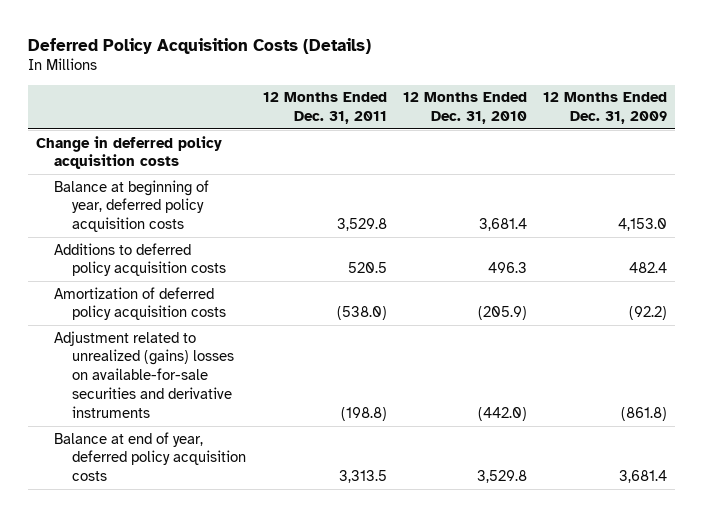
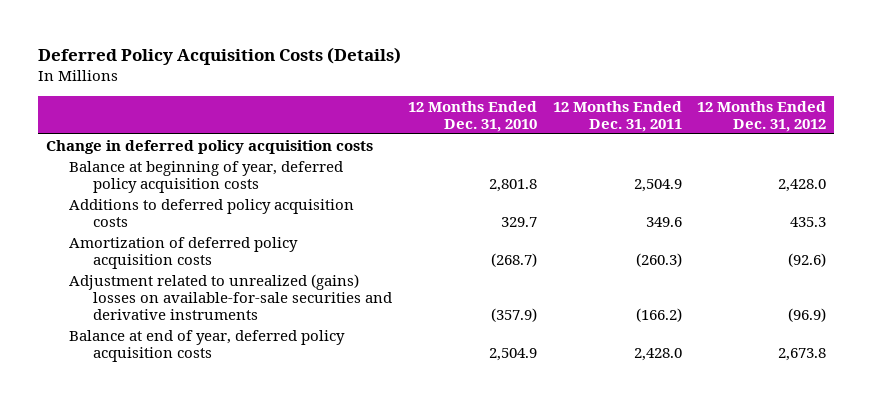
- | 12 Months Ended Dec. 31, 2011 | 12 Months Ended Dec. 31, 2010 | 12 Months Ended Dec. 31, 2009
+ | 12 Months Ended Dec. 31, 2010 | 12 Months Ended Dec. 31, 2011 | 12 Months Ended Dec. 31, 2012
- Balance at beginning of year, deferred policy acquisition costs | 3,529.8 | 3,681.4 | 4,153.0
- Additions to deferred policy acquisition costs | 520.5 | 496.3 | 482.4
- Amortization of deferred policy acquisition costs | (538.0) | (205.9) | (92.2)
- Adjustment related to unrealized (gains) losses on available-for-sale securities and derivative instruments | (198.8) | (442.0) | (861.8)
- Balance at end of year, deferred policy acquisition costs | 3,313.5 | 3,529.8 | 3,681.4
+ Balance at beginning of year, deferred policy acquisition costs | 2,801.8 | 2,504.9 | 2,428.0
+ Additions to deferred policy acquisition costs | 329.7 | 349.6 | 435.3
+ Amortization of deferred policy acquisition costs | (268.7) | (260.3) | (92.6)
+ Adjustment related to unrealized (gains) losses on available-for-sale securities and derivative instruments | (357.9) | (166.2) | (96.9)
+ Balance at end of year, deferred policy acquisition costs | 2,504.9 | 2,428.0 | 2,673.8

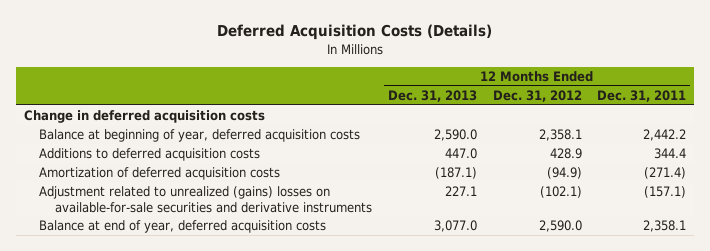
- Deferred Policy Acquisition Costs (Details)
+ Deferred Acquisition Costs (Details)
- | 12 Months Ended Dec. 31, 2010 | 12 Months Ended Dec. 31, 2011 | 12 Months Ended Dec. 31, 2012
+ | 12 Months Ended Dec. 31, 2013 | 12 Months Ended Dec. 31, 2012 | 12 Months Ended Dec. 31, 2011
- Change in deferred policy acquisition costs
- Balance at beginning of year, deferred policy acquisition costs | 2,801.8 | 2,504.9 | 2,428.0
- Additions to deferred policy acquisition costs | 329.7 | 349.6 | 435.3
- Amortization of deferred policy acquisition costs | (268.7) | (260.3) | (92.6)
- Adjustment related to unrealized (gains) losses on available-for-sale securities and derivative instruments | (357.9) | (166.2) | (96.9)
- Balance at end of year, deferred policy acquisition costs | 2,504.9 | 2,428.0 | 2,673.8
+ Change in deferred acquisition costs
+ Balance at beginning of year, deferred acquisition costs | 2,590.0 | 2,358.1 | 2,442.2
+ Additions to deferred acquisition costs | 447.0 | 428.9 | 344.4
+ Amortization of deferred acquisition costs | (187.1) | (94.9) | (271.4)
+ Adjustment related to unrealized (gains) losses on available-for-sale securities and derivative instruments | 227.1 | (102.1) | (157.1)
+ Balance at end of year, deferred acquisition costs | 3,077.0 | 2,590.0 | 2,358.1

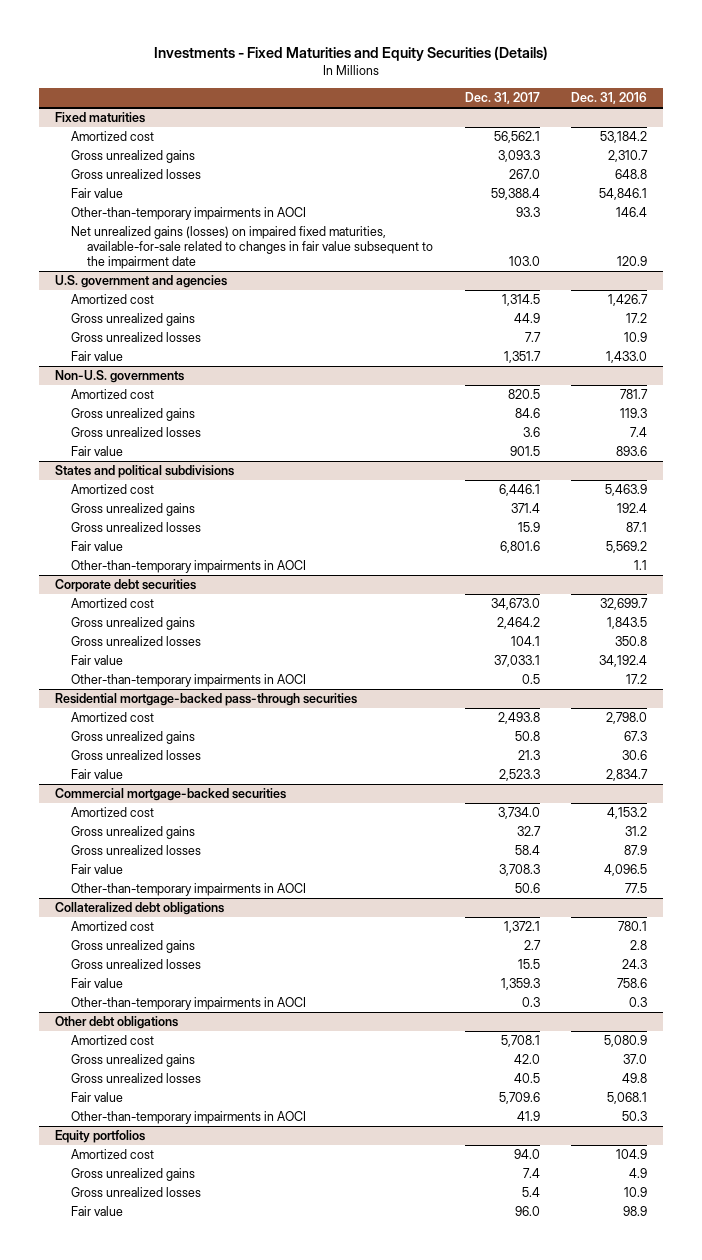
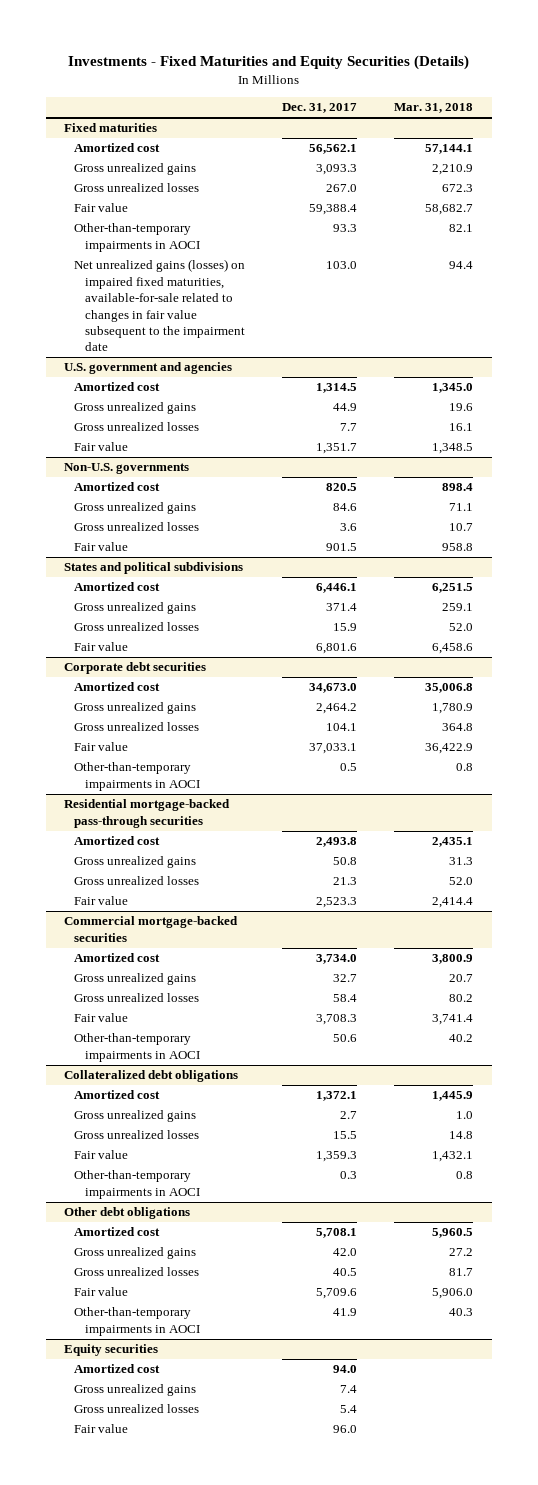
- | Dec. 31, 2017 | Dec. 31, 2016
+ | Dec. 31, 2017 | Mar. 31, 2018
@ States and political subdivisions
- Other-than-temporary impairments in AOCI | | 1.1
- Equity portfolios
+ Equity securities

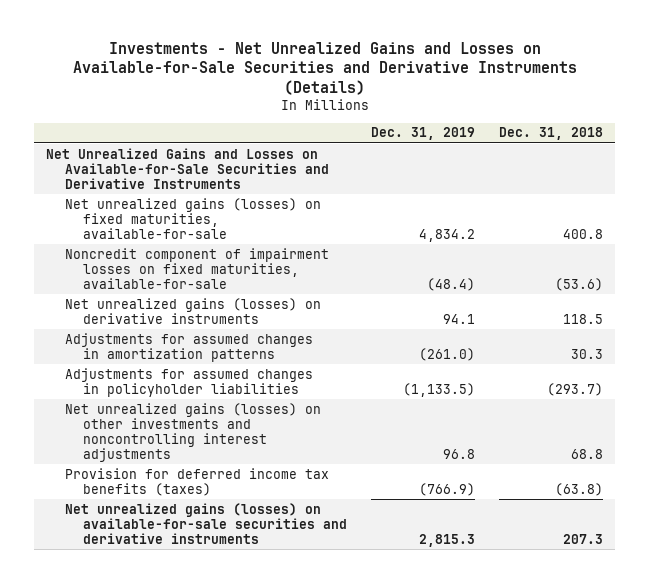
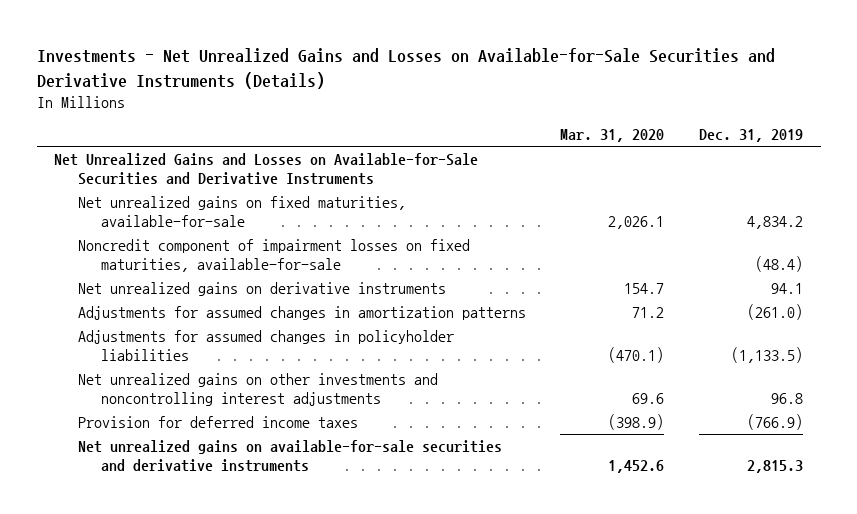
- | Dec. 31, 2019 | Dec. 31, 2018
+ | Mar. 31, 2020 | Dec. 31, 2019
- Net unrealized gains (losses) on fixed maturities, available-for-sale | 4,834.2 | 400.8
+ Net unrealized gains on fixed maturities, available-for-sale | 2,026.1 | 4,834.2
- Net unrealized gains (losses) on derivative instruments | 94.1 | 118.5
+ Net unrealized gains on derivative instruments | 154.7 | 94.1
- Net unrealized gains (losses) on other investments and noncontrolling interest adjustments | 96.8 | 68.8
- Provision for deferred income tax benefits (taxes) | (766.9) | (63.8)
- Net unrealized gains (losses) on available-for-sale securities and derivative instruments | 2,815.3 | 207.3
+ Net unrealized gains on other investments and noncontrolling interest adjustments | 69.6 | 96.8
+ Provision for deferred income taxes | (398.9) | (766.9)
+ Net unrealized gains on available-for-sale securities and derivative instruments | 1,452.6 | 2,815.3

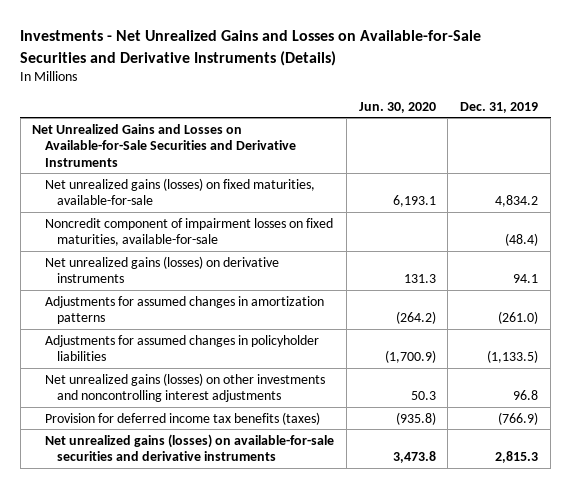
- | Mar. 31, 2020 | Dec. 31, 2019
+ | Jun. 30, 2020 | Dec. 31, 2019
- Net unrealized gains on fixed maturities, available-for-sale | 2,026.1 | 4,834.2
+ Net unrealized gains (losses) on fixed maturities, available-for-sale | 6,193.1 | 4,834.2
- Net unrealized gains on derivative instruments | 154.7 | 94.1
+ Net unrealized gains (losses) on derivative instruments | 131.3 | 94.1
- Net unrealized gains on other investments and noncontrolling interest adjustments | 69.6 | 96.8
- Provision for deferred income taxes | (398.9) | (766.9)
- Net unrealized gains on available-for-sale securities and derivative instruments | 1,452.6 | 2,815.3
+ Net unrealized gains (losses) on other investments and noncontrolling interest adjustments | 50.3 | 96.8
+ Provision for deferred income tax benefits (taxes) | (935.8) | (766.9)
+ Net unrealized gains (losses) on available-for-sale securities and derivative instruments | 3,473.8 | 2,815.3

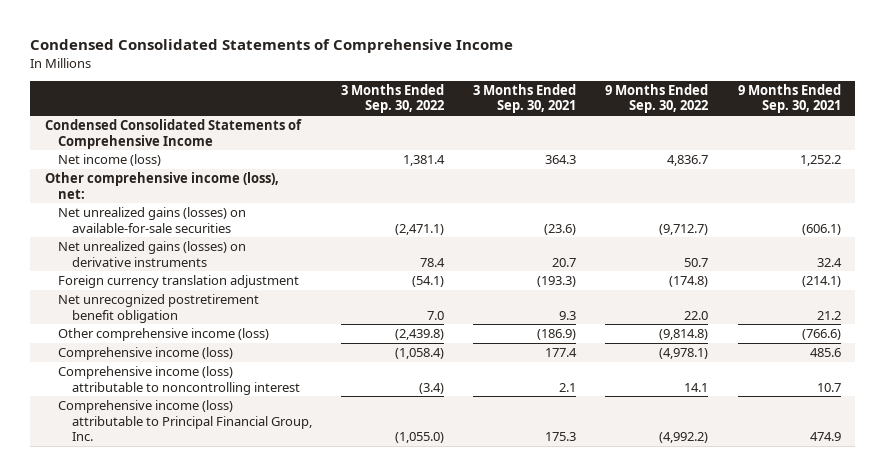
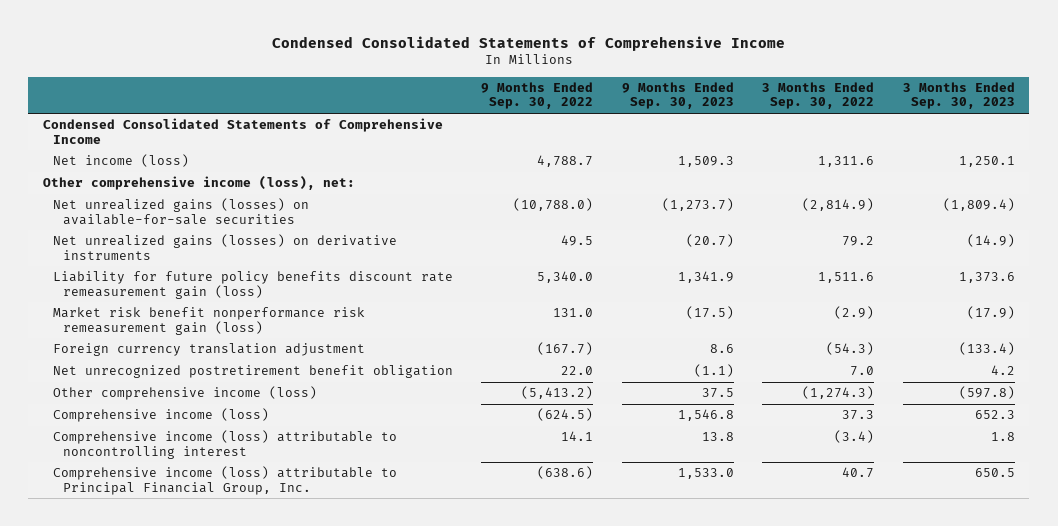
- | 3 Months Ended Sep. 30, 2022 | 3 Months Ended Sep. 30, 2021 | 9 Months Ended Sep. 30, 2022 | 9 Months Ended Sep. 30, 2021
+ | 9 Months Ended Sep. 30, 2022 | 9 Months Ended Sep. 30, 2023 | 3 Months Ended Sep. 30, 2022 | 3 Months Ended Sep. 30, 2023
- Net income (loss) | 1,381.4 | 364.3 | 4,836.7 | 1,252.2
+ Net income (loss) | 4,788.7 | 1,509.3 | 1,311.6 | 1,250.1
- Net unrealized gains (losses) on available-for-sale securities | (2,471.1) | (23.6) | (9,712.7) | (606.1)
- Net unrealized gains (losses) on derivative instruments | 78.4 | 20.7 | 50.7 | 32.4
- Foreign currency translation adjustment | (54.1) | (193.3) | (174.8) | (214.1)
+ Net unrealized gains (losses) on available-for-sale securities | (10,788.0) | (1,273.7) | (2,814.9) | (1,809.4)
+ Net unrealized gains (losses) on derivative instruments | 49.5 | (20.7) | 79.2 | (14.9)
+ Liability for future policy benefits discount rate remeasurement gain (loss) | 5,340.0 | 1,341.9 | 1,511.6 | 1,373.6
+ Market risk benefit nonperformance risk remeasurement gain (loss) | 131.0 | (17.5) | (2.9) | (17.9)
+ Foreign currency translation adjustment | (167.7) | 8.6 | (54.3) | (133.4)
- Other comprehensive income (loss) | (2,439.8) | (186.9) | (9,814.8) | (766.6)
- Comprehensive income (loss) | (1,058.4) | 177.4 | (4,978.1) | 485.6
+ Other comprehensive income (loss) | (5,413.2) | 37.5 | (1,274.3) | (597.8)
+ Comprehensive income (loss) | (624.5) | 1,546.8 | 37.3 | 652.3
- Comprehensive income (loss) attributable to Principal Financial Group, Inc. | (1,055.0) | 175.3 | (4,992.2) | 474.9
+ Comprehensive income (loss) attributable to Principal Financial Group, Inc. | (638.6) | 1,533.0 | 40.7 | 650.5

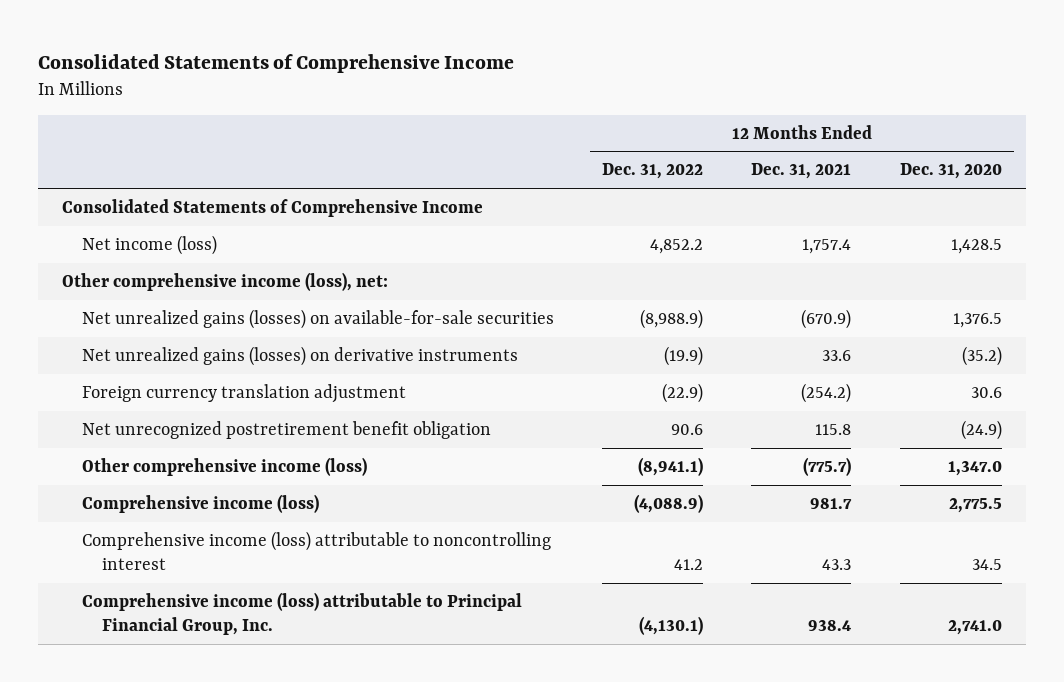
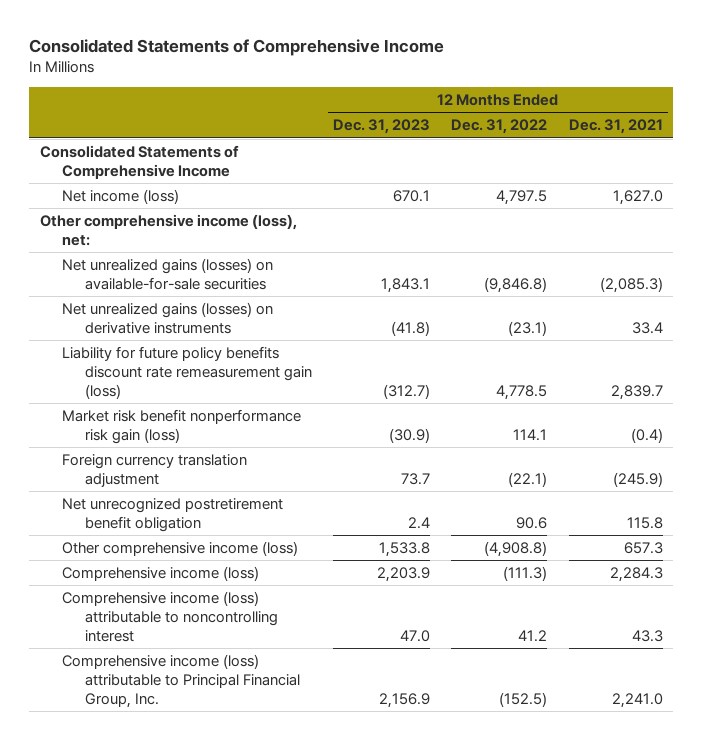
- | 12 Months Ended Dec. 31, 2022 | 12 Months Ended Dec. 31, 2021 | 12 Months Ended Dec. 31, 2020
+ | 12 Months Ended Dec. 31, 2023 | 12 Months Ended Dec. 31, 2022 | 12 Months Ended Dec. 31, 2021
- Net income (loss) | 4,852.2 | 1,757.4 | 1,428.5
+ Net income (loss) | 670.1 | 4,797.5 | 1,627.0
- Net unrealized gains (losses) on available-for-sale securities | (8,988.9) | (670.9) | 1,376.5
- Net unrealized gains (losses) on derivative instruments | (19.9) | 33.6 | (35.2)
- Foreign currency translation adjustment | (22.9) | (254.2) | 30.6
+ Net unrealized gains (losses) on available-for-sale securities | 1,843.1 | (9,846.8) | (2,085.3)
+ Net unrealized gains (losses) on derivative instruments | (41.8) | (23.1) | 33.4
+ Liability for future policy benefits discount rate remeasurement gain (loss) | (312.7) | 4,778.5 | 2,839.7
+ Market risk benefit nonperformance risk gain (loss) | (30.9) | 114.1 | (0.4)
+ Foreign currency translation adjustment | 73.7 | (22.1) | (245.9)
- Other comprehensive income (loss) | (8,941.1) | (775.7) | 1,347.0
- Comprehensive income (loss) | (4,088.9) | 981.7 | 2,775.5
+ Other comprehensive income (loss) | 1,533.8 | (4,908.8) | 657.3
+ Comprehensive income (loss) | 2,203.9 | (111.3) | 2,284.3
- Comprehensive income (loss) attributable to Principal Financial Group, Inc. | (4,130.1) | 938.4 | 2,741.0
+ Comprehensive income (loss) attributable to Principal Financial Group, Inc. | 2,156.9 | (152.5) | 2,241.0

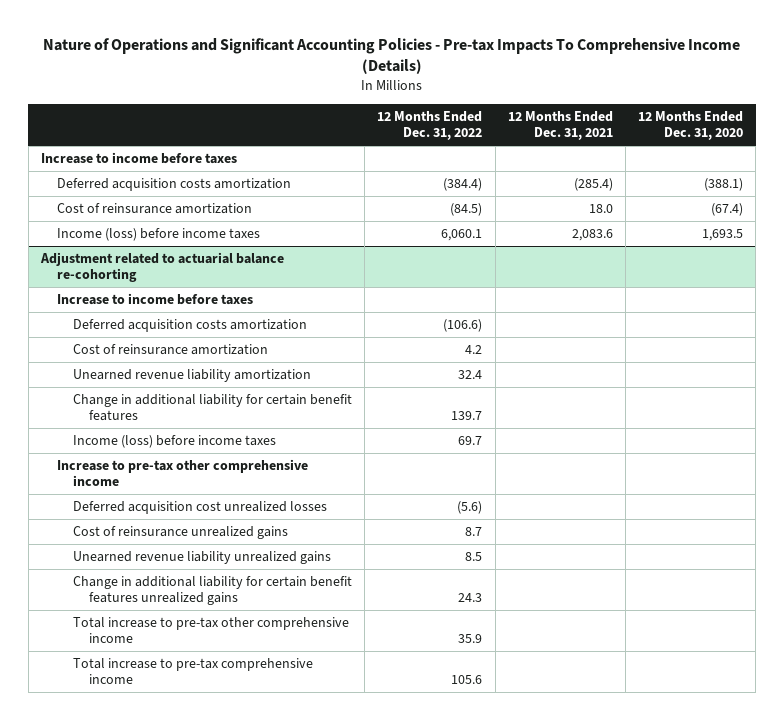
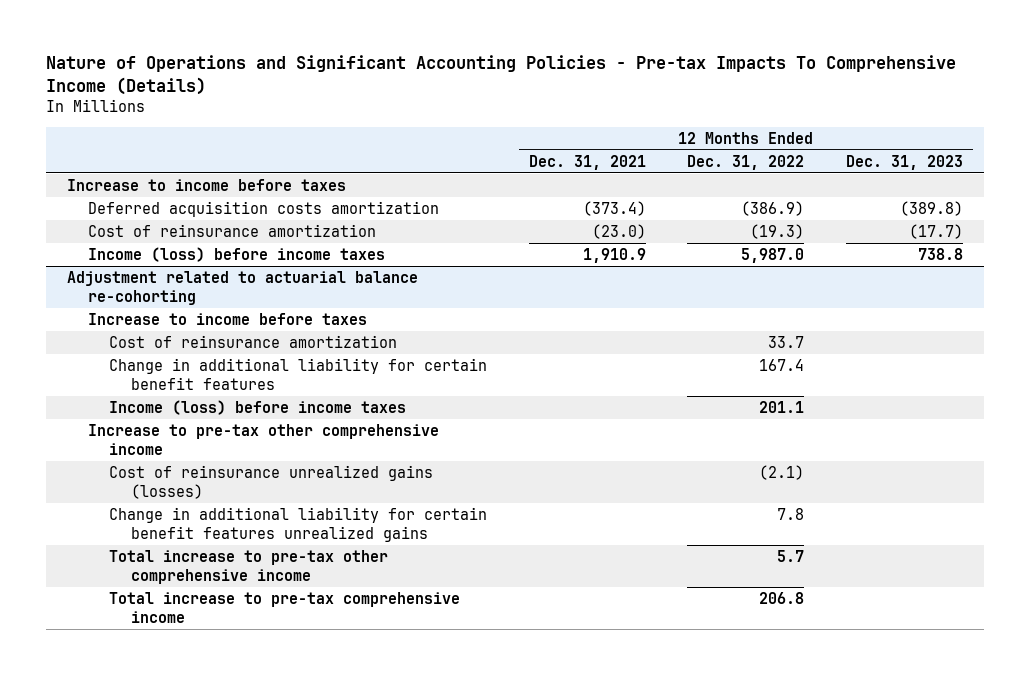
- | 12 Months Ended Dec. 31, 2022 | 12 Months Ended Dec. 31, 2021 | 12 Months Ended Dec. 31, 2020
+ | 12 Months Ended Dec. 31, 2021 | 12 Months Ended Dec. 31, 2022 | 12 Months Ended Dec. 31, 2023
- Deferred acquisition costs amortization | (384.4) | (285.4) | (388.1)
- Cost of reinsurance amortization | (84.5) | 18.0 | (67.4)
- Income (loss) before income taxes | 6,060.1 | 2,083.6 | 1,693.5
+ Deferred acquisition costs amortization | (373.4) | (386.9) | (389.8)
+ Cost of reinsurance amortization | (23.0) | (19.3) | (17.7)
+ Income (loss) before income taxes | 1,910.9 | 5,987.0 | 738.8
@ Adjustment related to actuarial balance re-cohorting
- Deferred acquisition costs amortization | (106.6) | |
- Cost of reinsurance amortization | 4.2 | |
- Unearned revenue liability amortization | 32.4 | |
- Change in additional liability for certain benefit features | 139.7 | |
- Income (loss) before income taxes | 69.7 | |
+ Cost of reinsurance amortization | | 33.7 |
+ Change in additional liability for certain benefit features | | 167.4 |
+ Income (loss) before income taxes | | 201.1 |
- Deferred acquisition cost unrealized losses | (5.6) | |
- Cost of reinsurance unrealized gains | 8.7 | |
- Unearned revenue liability unrealized gains | 8.5 | |
- Change in additional liability for certain benefit features unrealized gains | 24.3 | |
- Total increase to pre-tax other comprehensive income | 35.9 | |
- Total increase to pre-tax comprehensive income | 105.6 | |
+ Cost of reinsurance unrealized gains (losses) | | (2.1) |
+ Change in additional liability for certain benefit features unrealized gains | | 7.8 |
+ Total increase to pre-tax other comprehensive income | | 5.7 |
+ Total increase to pre-tax comprehensive income | | 206.8 |

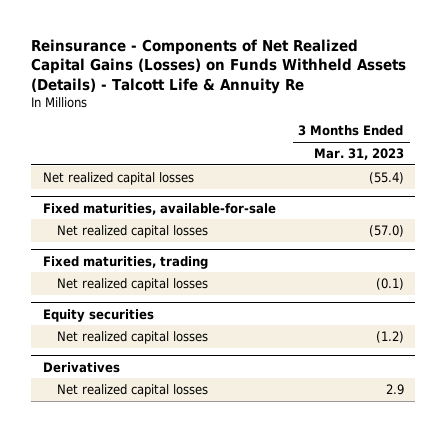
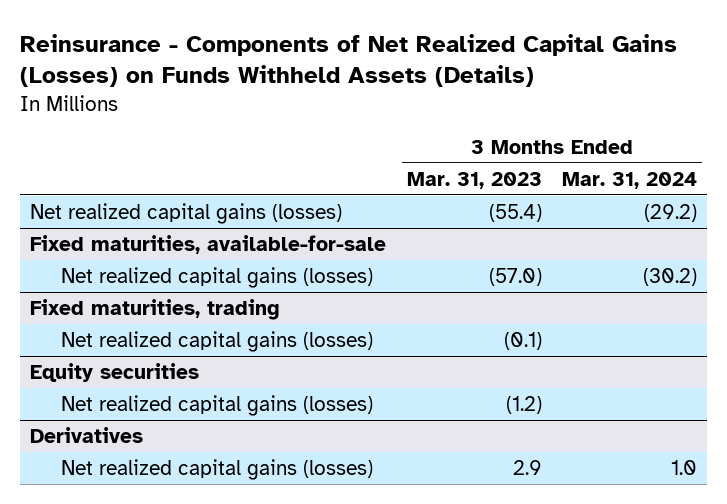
- Reinsurance - Components of Net Realized Capital Gains (Losses) on Funds Withheld Assets (Details) - Talcott Life & Annuity Re
+ Reinsurance - Components of Net Realized Capital Gains (Losses) on Funds Withheld Assets (Details)
- | 3 Months Ended Mar. 31, 2023
+ | 3 Months Ended Mar. 31, 2023 | 3 Months Ended Mar. 31, 2024
- Net realized capital losses | (55.4)
+ Net realized capital gains (losses) | (55.4) | (29.2)
@ Fixed maturities, available-for-sale
- Net realized capital losses | (57.0)
+ Net realized capital gains (losses) | (57.0) | (30.2)
@ Fixed maturities, trading
- Net realized capital losses | (0.1)
+ Net realized capital gains (losses) | (0.1) |
@ Equity securities
- Net realized capital losses | (1.2)
+ Net realized capital gains (losses) | (1.2) |
@ Derivatives
- Net realized capital losses | 2.9
+ Net realized capital gains (losses) | 2.9 | 1.0

